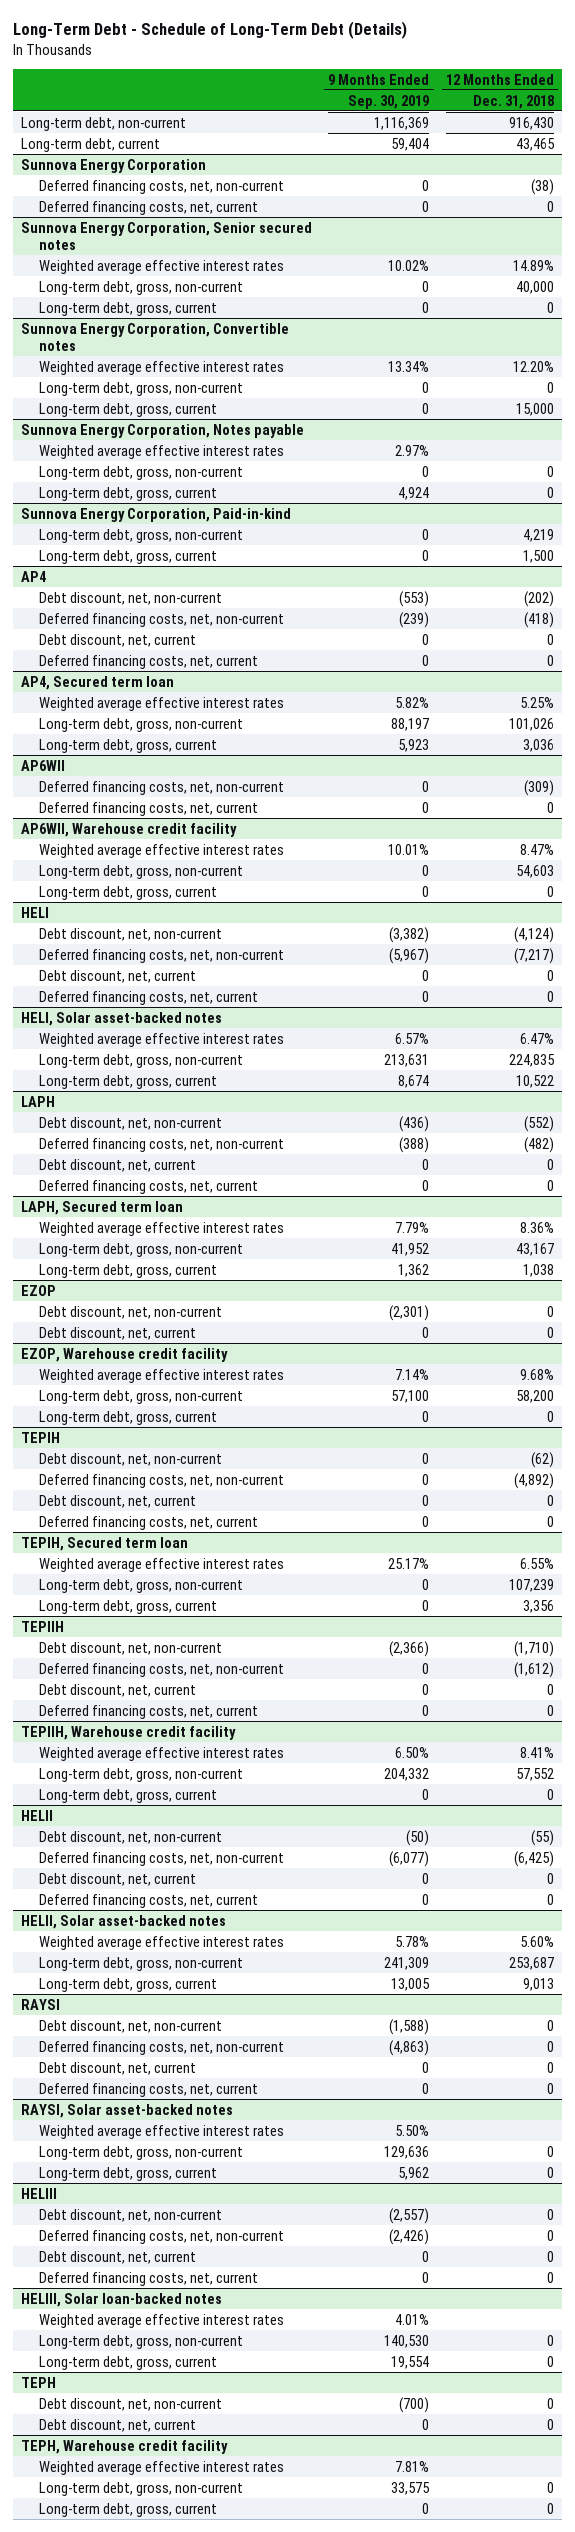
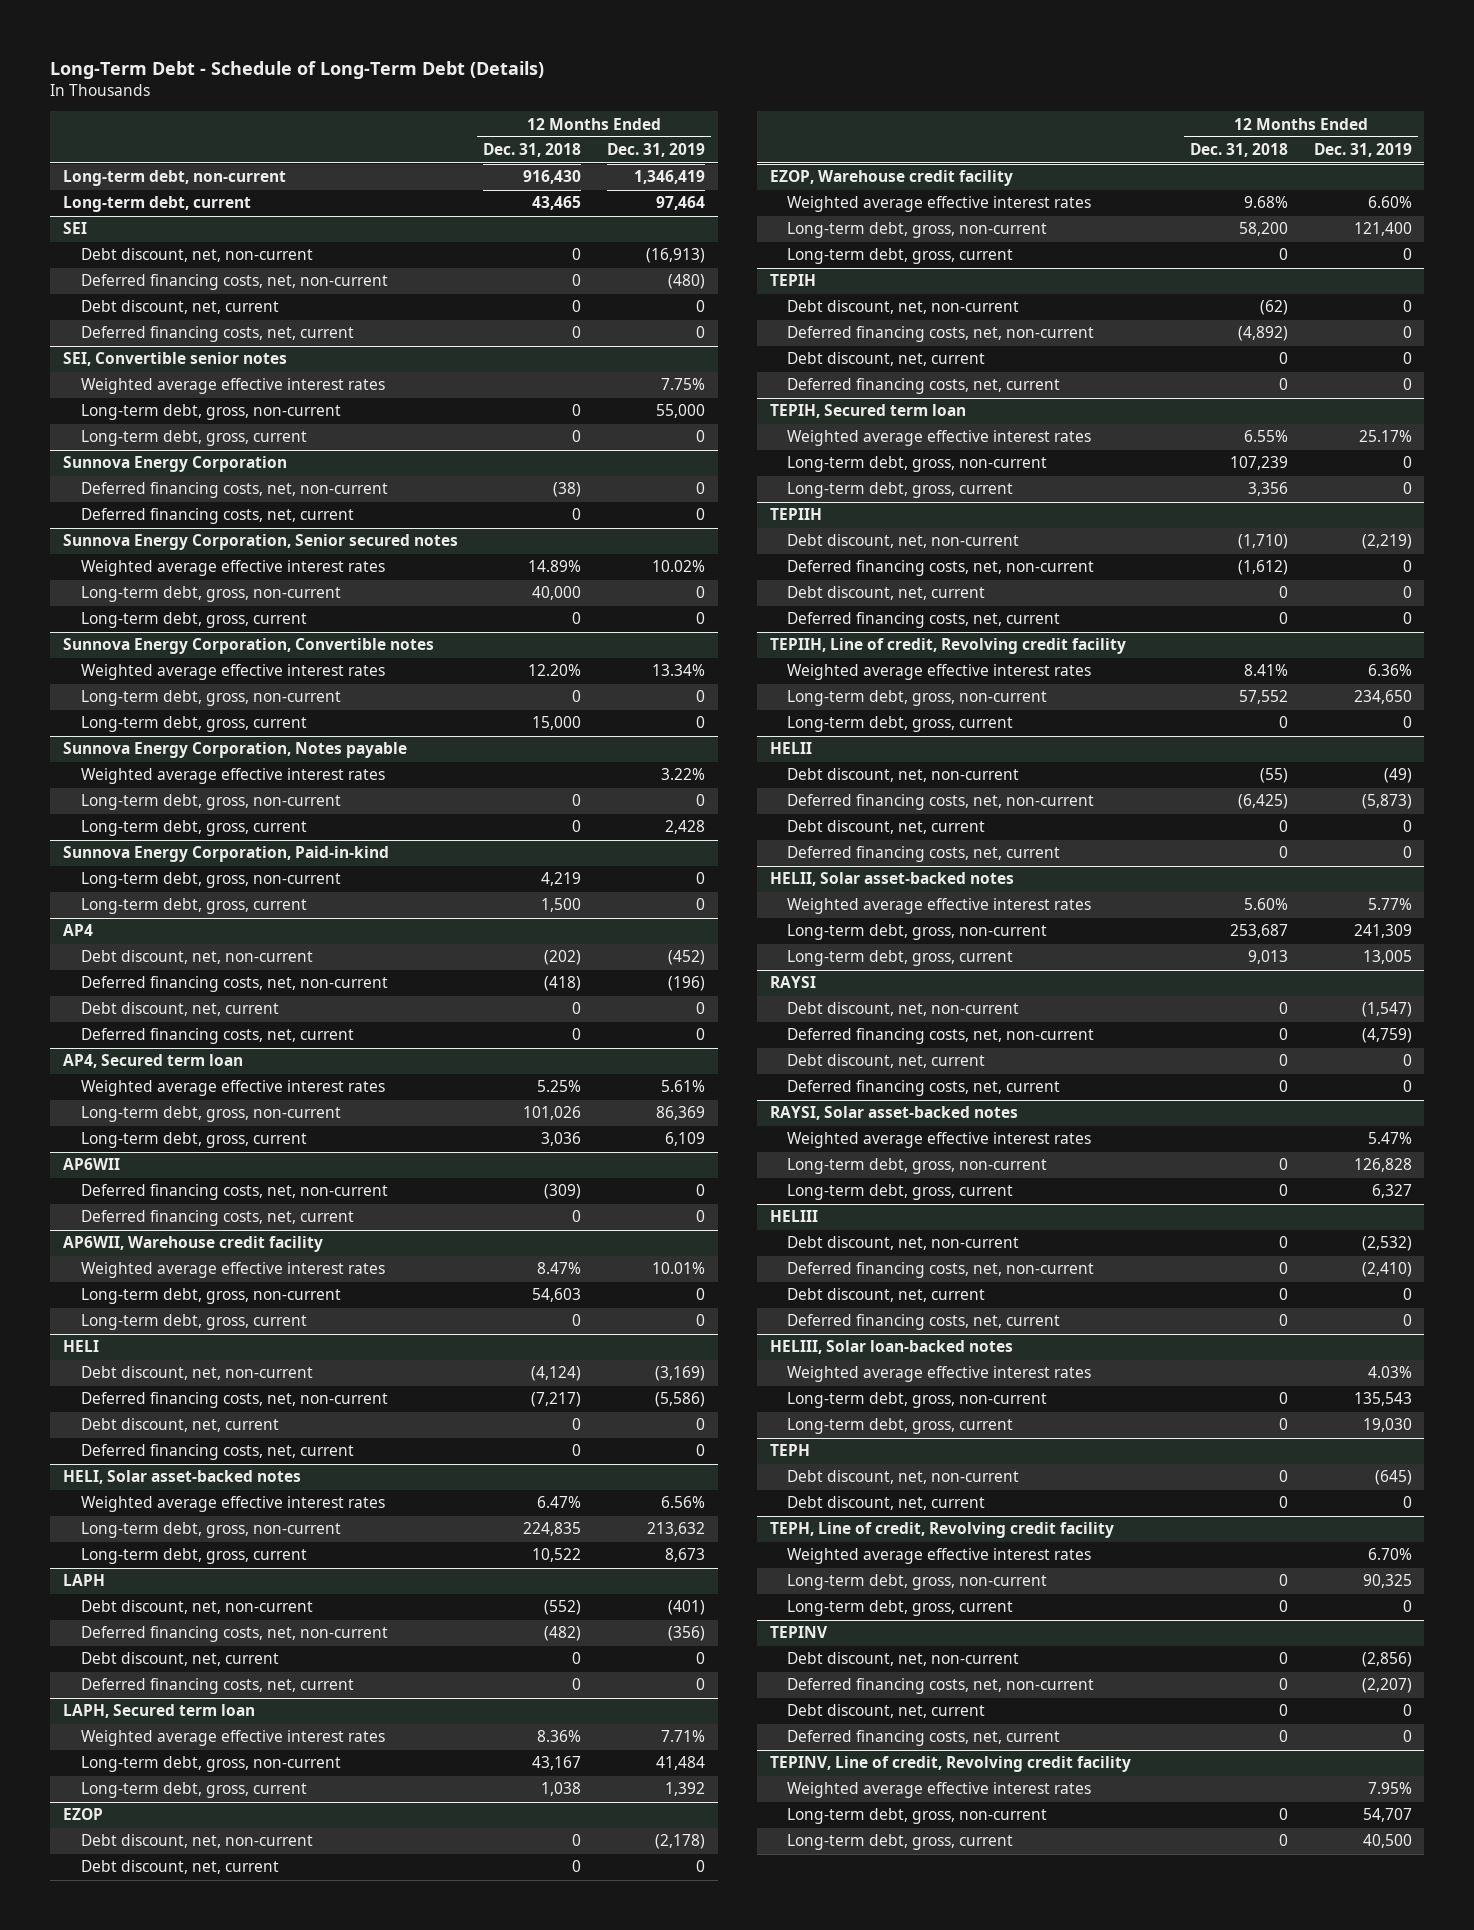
- | 9 Months Ended Sep. 30, 2019 | 12 Months Ended Dec. 31, 2018
+ | 12 Months Ended Dec. 31, 2018 | 12 Months Ended Dec. 31, 2019
+ SEI
+ Debt discount, net, non-current | 0 | (16,913)
+ Deferred financing costs, net, non-current | 0 | (480)
+ Debt discount, net, current | 0 | 0
+ Deferred financing costs, net, current | 0 | 0
+ SEI, Convertible senior notes
+ Weighted average effective interest rates | | 7.75%
+ Long-term debt, gross, non-current | 0 | 55,000
+ Long-term debt, gross, current | 0 | 0
- TEPIIH, Warehouse credit facility
+ TEPIIH, Line of credit, Revolving credit facility
- TEPH, Warehouse credit facility
+ TEPH, Line of credit, Revolving credit facility
+ TEPINV
+ Debt discount, net, non-current | 0 | (2,856)
+ Deferred financing costs, net, non-current | 0 | (2,207)
+ Debt discount, net, current | 0 | 0
+ Deferred financing costs, net, current | 0 | 0
+ TEPINV, Line of credit, Revolving credit facility
+ Weighted average effective interest rates | | 7.95%
+ Long-term debt, gross, non-current | 0 | 54,707
+ Long-term debt, gross, current | 0 | 40,500

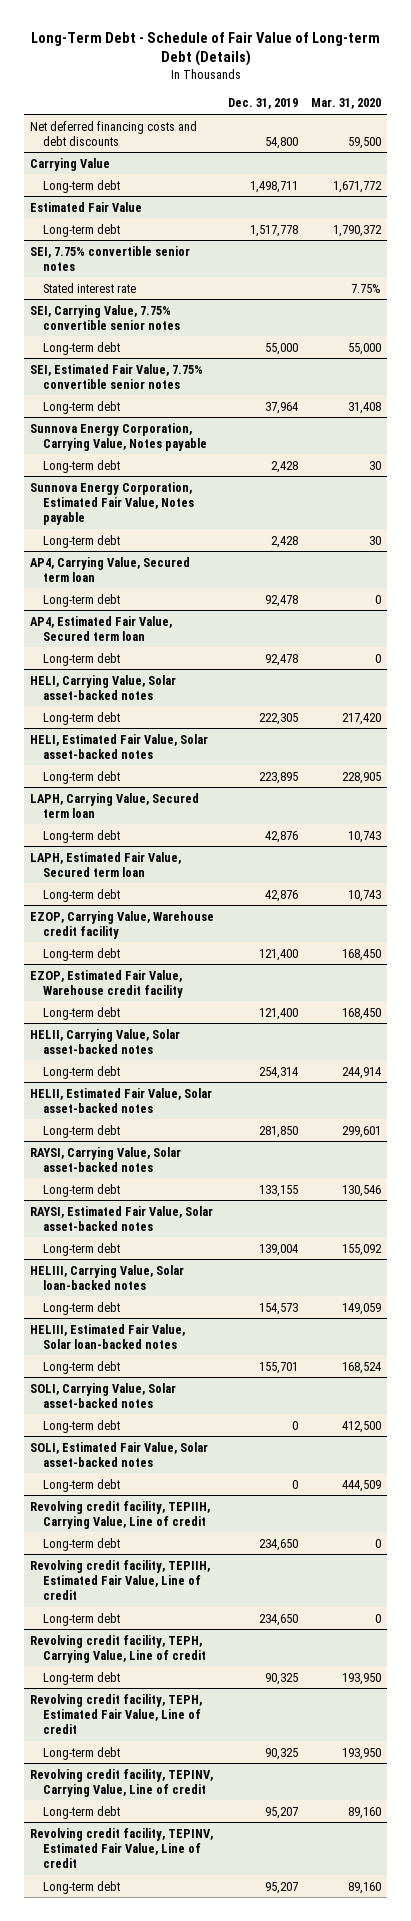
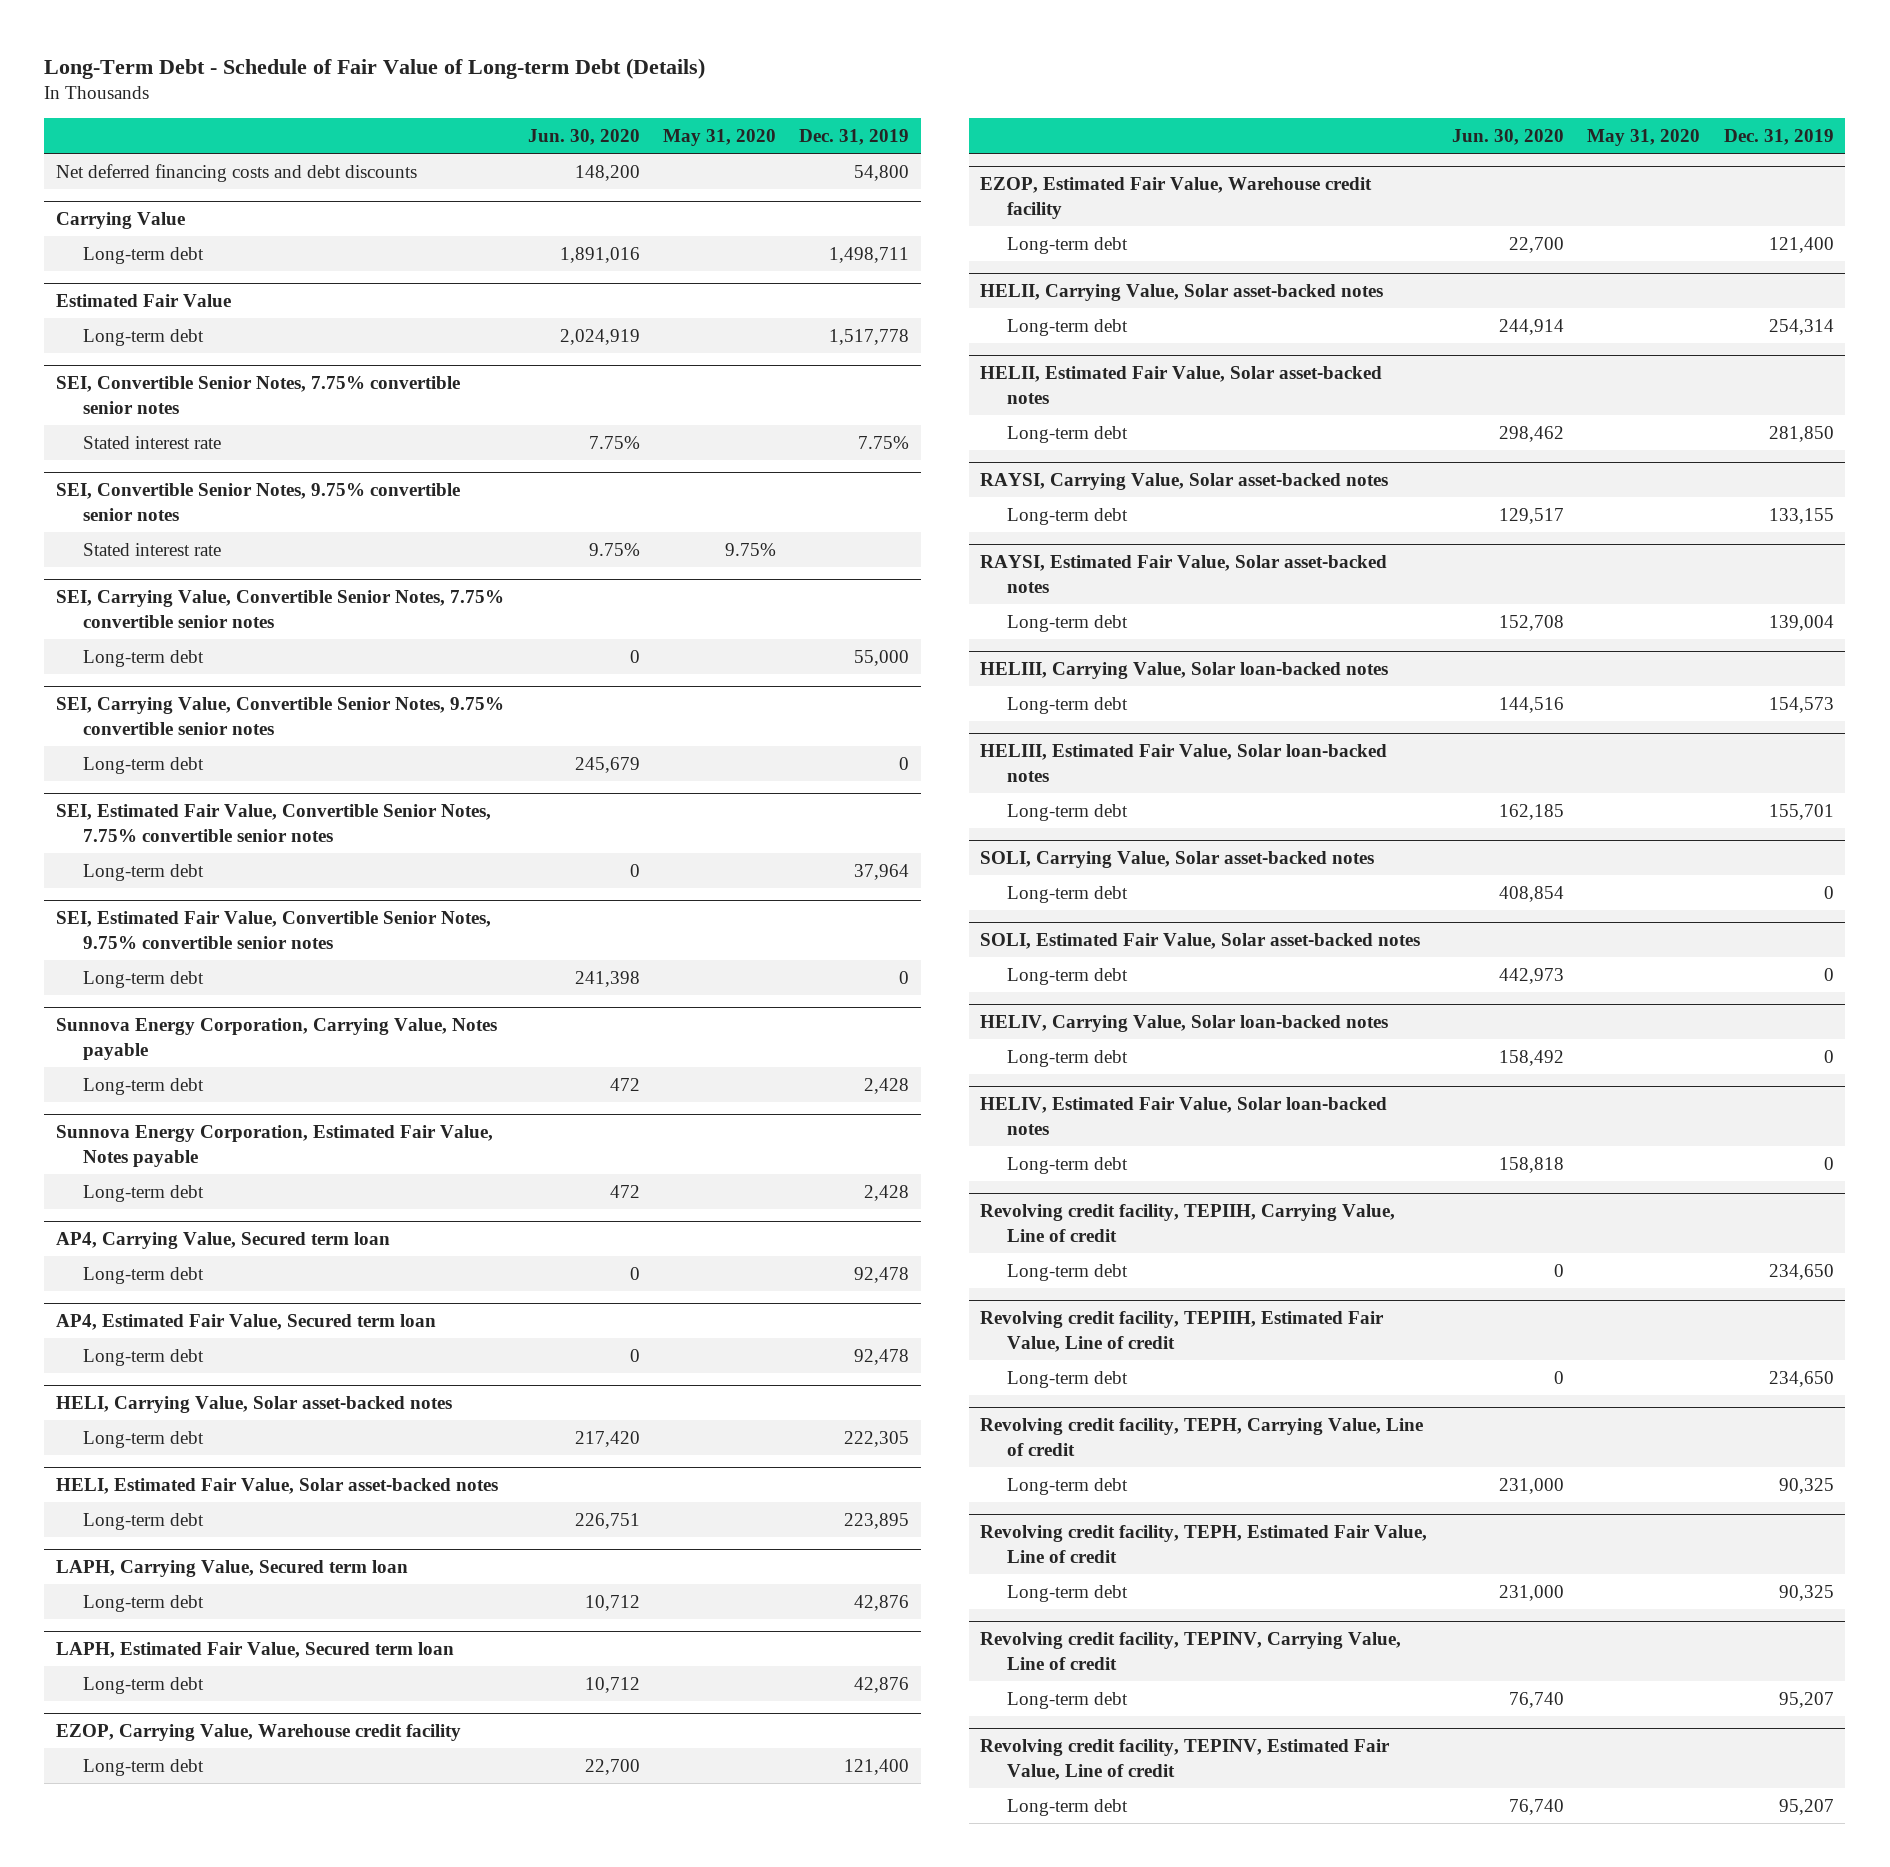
- | Dec. 31, 2019 | Mar. 31, 2020
+ | Jun. 30, 2020 | May 31, 2020 | Dec. 31, 2019
- SEI, 7.75% convertible senior notes
+ SEI, Convertible Senior Notes, 7.75% convertible senior notes
+ Stated interest rate | 7.75% | | 7.75%
+ SEI, Convertible Senior Notes, 9.75% convertible senior notes
- SEI, Carrying Value, 7.75% convertible senior notes
+ SEI, Carrying Value, Convertible Senior Notes, 7.75% convertible senior notes
- SEI, Estimated Fair Value, 7.75% convertible senior notes
+ SEI, Carrying Value, Convertible Senior Notes, 9.75% convertible senior notes
+ Long-term debt | 245,679 | | 0
+ SEI, Estimated Fair Value, Convertible Senior Notes, 7.75% convertible senior notes
+ SEI, Estimated Fair Value, Convertible Senior Notes, 9.75% convertible senior notes
+ Long-term debt | 241,398 | | 0
+ HELIV, Carrying Value, Solar loan-backed notes
+ Long-term debt | 158,492 | | 0
+ HELIV, Estimated Fair Value, Solar loan-backed notes
+ Long-term debt | 158,818 | | 0

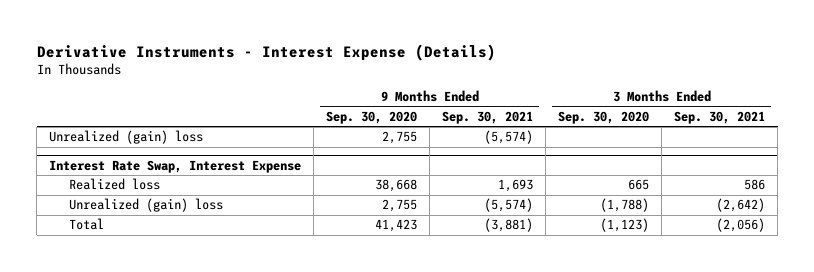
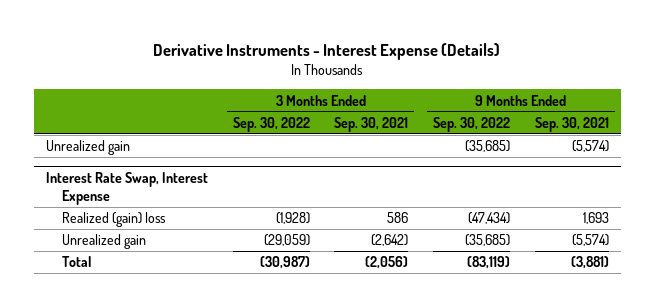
- | 9 Months Ended Sep. 30, 2020 | 9 Months Ended Sep. 30, 2021 | 3 Months Ended Sep. 30, 2020 | 3 Months Ended Sep. 30, 2021
+ | 3 Months Ended Sep. 30, 2022 | 3 Months Ended Sep. 30, 2021 | 9 Months Ended Sep. 30, 2022 | 9 Months Ended Sep. 30, 2021
- Unrealized (gain) loss | 2,755 | (5,574) | |
+ Unrealized gain | | | (35,685) | (5,574)
@ Interest Rate Swap, Interest Expense
- Realized loss | 38,668 | 1,693 | 665 | 586
- Unrealized (gain) loss | 2,755 | (5,574) | (1,788) | (2,642)
+ Realized (gain) loss | (1,928) | 586 | (47,434) | 1,693
+ Unrealized gain | (29,059) | (2,642) | (35,685) | (5,574)

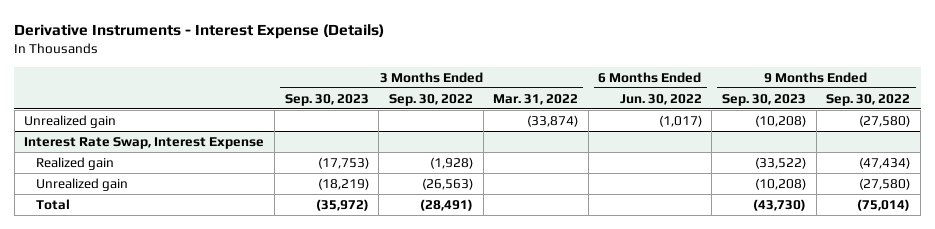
- | 3 Months Ended Sep. 30, 2022 | 3 Months Ended Sep. 30, 2021 | 9 Months Ended Sep. 30, 2022 | 9 Months Ended Sep. 30, 2021
+ | 3 Months Ended Sep. 30, 2023 | 3 Months Ended Sep. 30, 2022 | 3 Months Ended Mar. 31, 2022 | 6 Months Ended Jun. 30, 2022 | 9 Months Ended Sep. 30, 2023 | 9 Months Ended Sep. 30, 2022
- Unrealized gain | | | (35,685) | (5,574)
+ Unrealized gain | | | (33,874) | (1,017) | (10,208) | (27,580)
@ Interest Rate Swap, Interest Expense
- Realized (gain) loss | (1,928) | 586 | (47,434) | 1,693
- Unrealized gain | (29,059) | (2,642) | (35,685) | (5,574)
- Total | (30,987) | (2,056) | (83,119) | (3,881)
+ Realized gain | (17,753) | (1,928) | | | (33,522) | (47,434)
+ Unrealized gain | (18,219) | (26,563) | | | (10,208) | (27,580)
+ Total | (35,972) | (28,491) | | | (43,730) | (75,014)

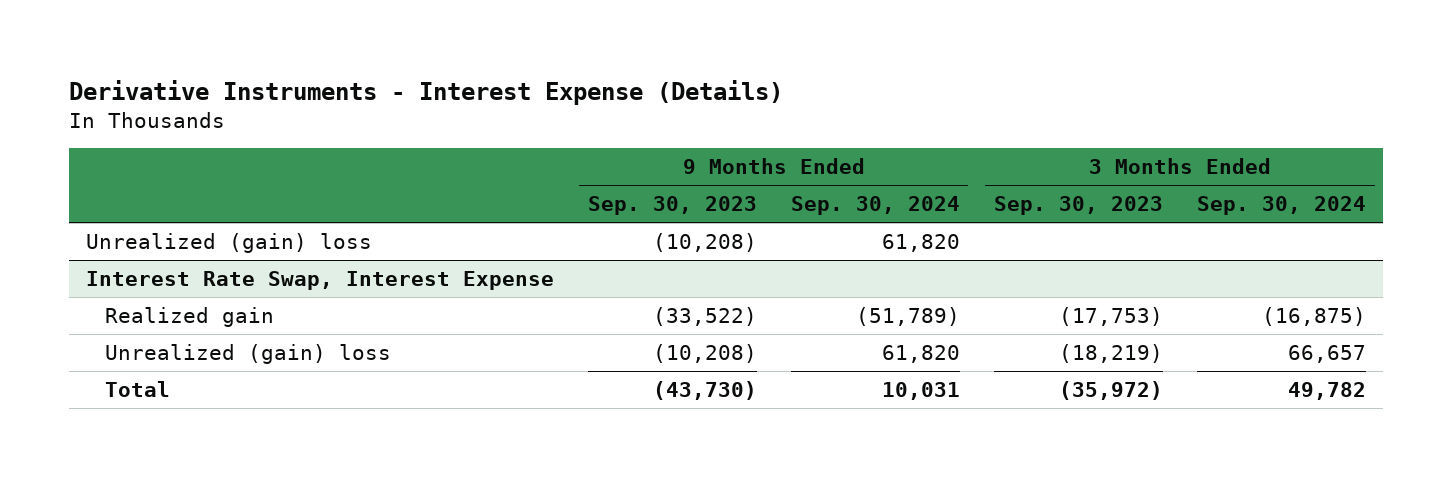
- | 3 Months Ended Sep. 30, 2023 | 3 Months Ended Sep. 30, 2022 | 3 Months Ended Mar. 31, 2022 | 6 Months Ended Jun. 30, 2022 | 9 Months Ended Sep. 30, 2023 | 9 Months Ended Sep. 30, 2022
+ | 9 Months Ended Sep. 30, 2023 | 9 Months Ended Sep. 30, 2024 | 3 Months Ended Sep. 30, 2023 | 3 Months Ended Sep. 30, 2024
- Unrealized gain | | | (33,874) | (1,017) | (10,208) | (27,580)
+ Unrealized (gain) loss | (10,208) | 61,820 | |
@ Interest Rate Swap, Interest Expense
- Unrealized gain | (18,219) | (26,563) | | | (10,208) | (27,580)
+ Unrealized (gain) loss | (10,208) | 61,820 | (18,219) | 66,657

